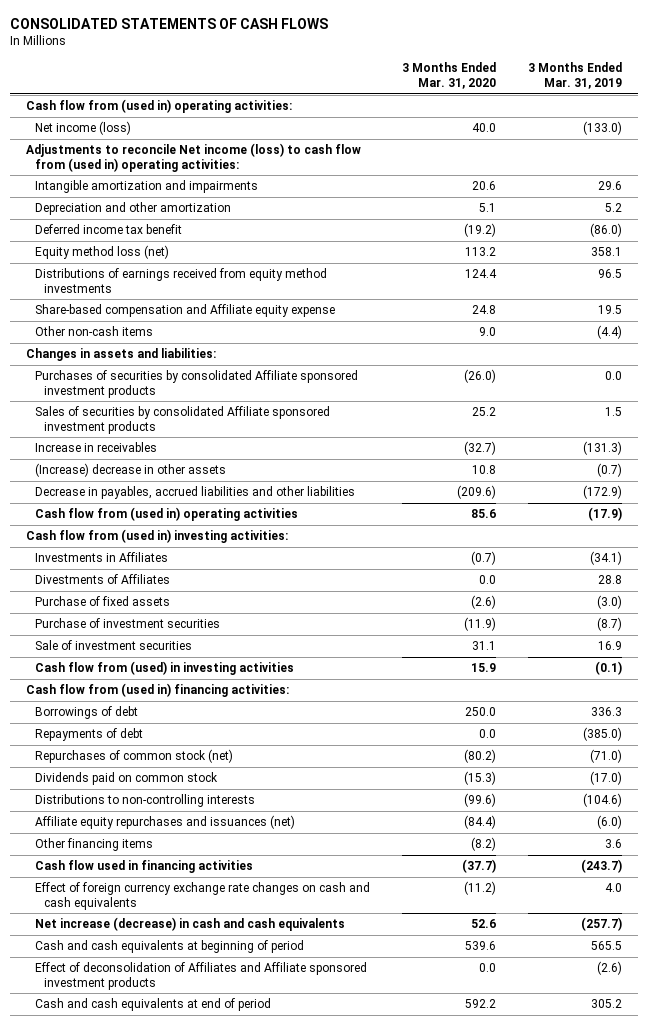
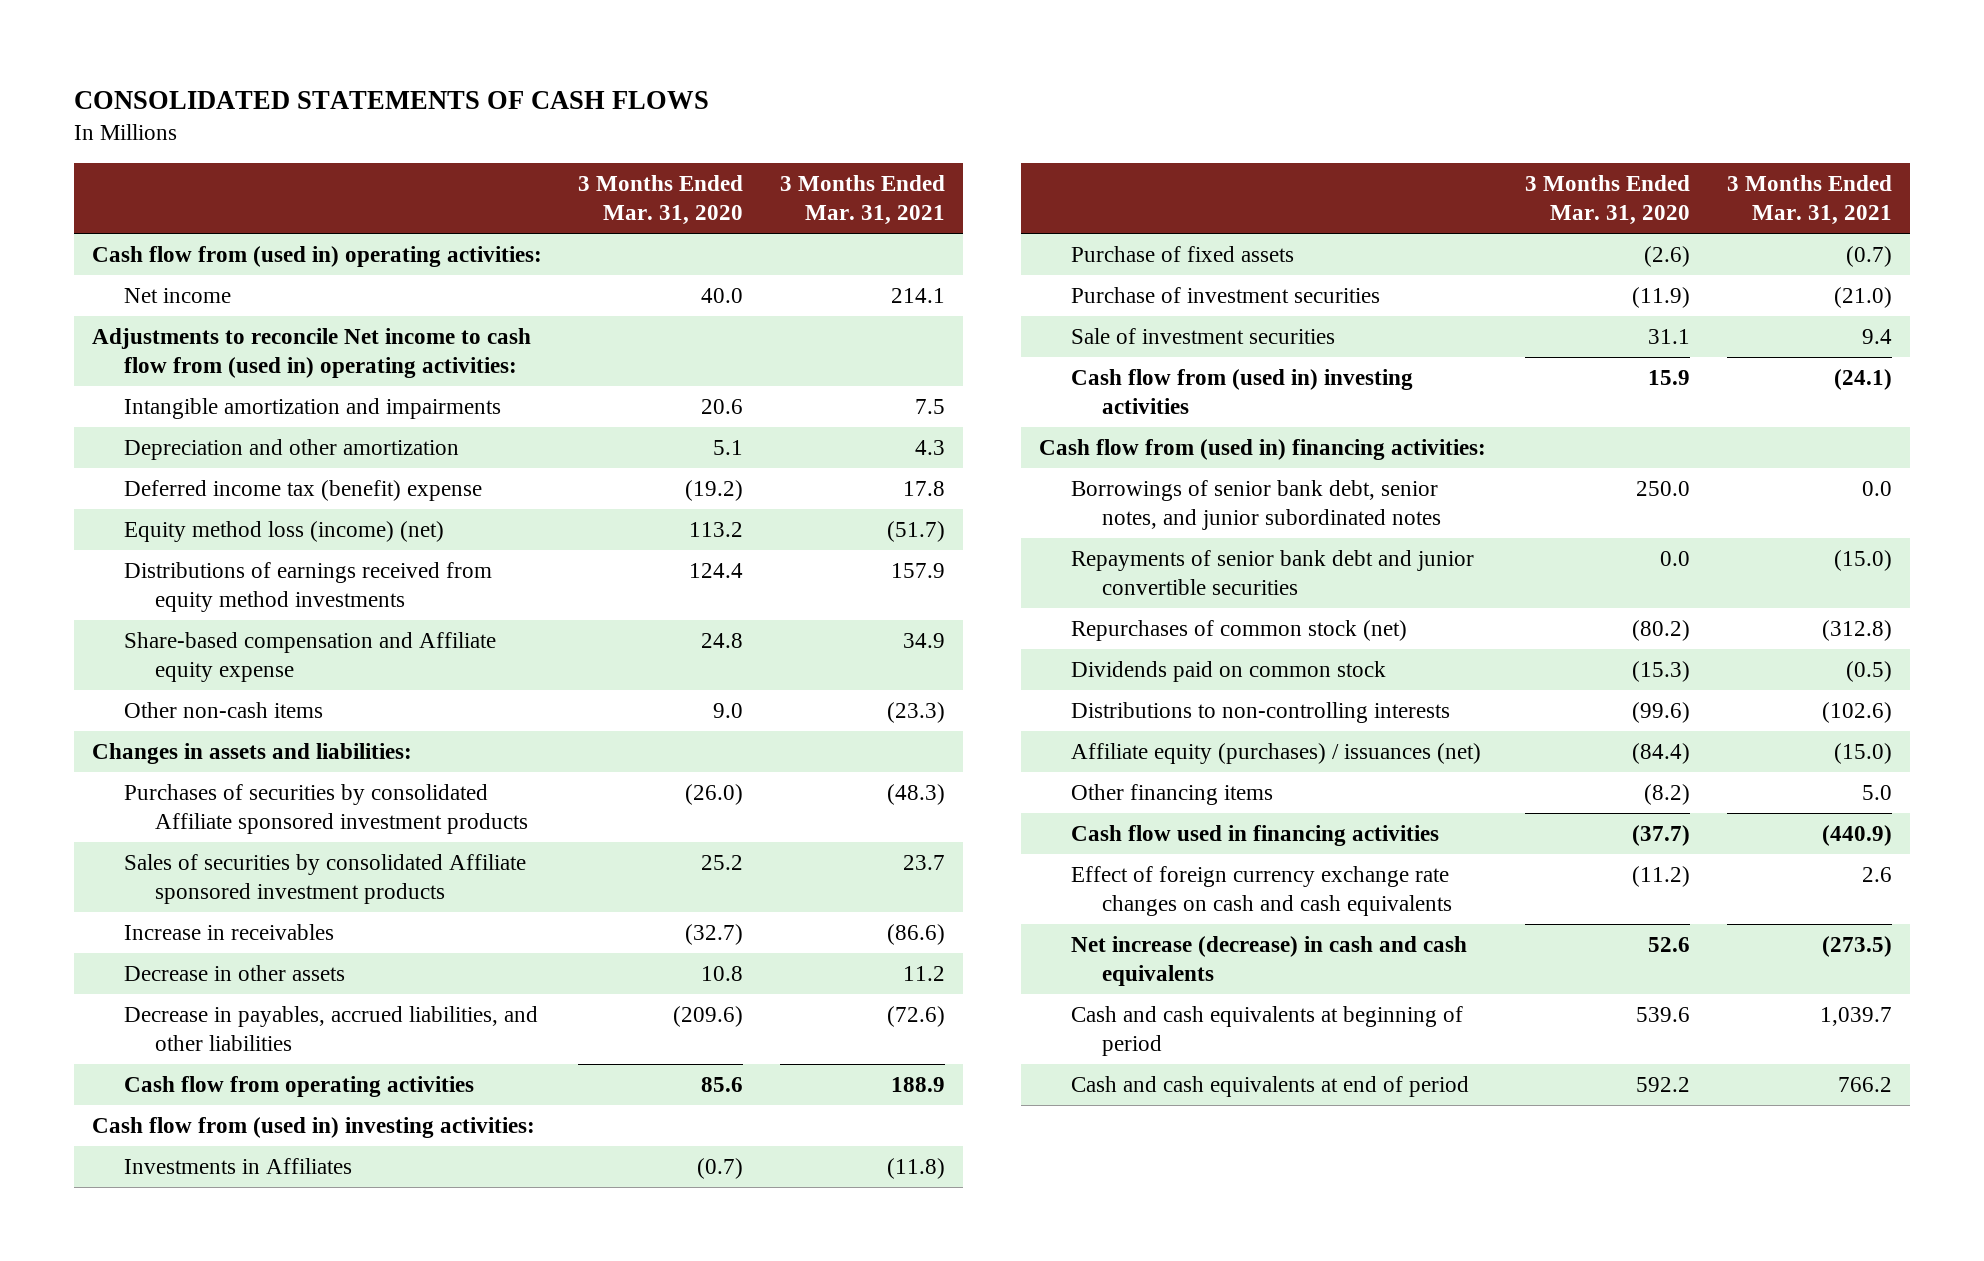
- | 3 Months Ended Mar. 31, 2020 | 3 Months Ended Mar. 31, 2019
+ | 3 Months Ended Mar. 31, 2020 | 3 Months Ended Mar. 31, 2021
- Net income (loss) | 40.0 | (133.0)
- Adjustments to reconcile Net income (loss) to cash flow from (used in) operating activities:
+ Net income | 40.0 | 214.1
+ Adjustments to reconcile Net income to cash flow from (used in) operating activities:
- Deferred income tax benefit | (19.2) | (86.0)
- Equity method loss (net) | 113.2 | 358.1
+ Deferred income tax (benefit) expense | (19.2) | 17.8
+ Equity method loss (income) (net) | 113.2 | (51.7)
- (Increase) decrease in other assets | 10.8 | (0.7)
- Decrease in payables, accrued liabilities and other liabilities | (209.6) | (172.9)
- Cash flow from (used in) operating activities | 85.6 | (17.9)
+ Decrease in other assets | 10.8 | 11.2
+ Decrease in payables, accrued liabilities, and other liabilities | (209.6) | (72.6)
+ Cash flow from operating activities | 85.6 | 188.9
- Divestments of Affiliates | 0.0 | 28.8
- Cash flow from (used) in investing activities | 15.9 | (0.1)
+ Cash flow from (used in) investing activities | 15.9 | (24.1)
- Borrowings of debt | 250.0 | 336.3
- Repayments of debt | 0.0 | (385.0)
+ Borrowings of senior bank debt, senior notes, and junior subordinated notes | 250.0 | 0.0
+ Repayments of senior bank debt and junior convertible securities | 0.0 | (15.0)
- Affiliate equity repurchases and issuances (net) | (84.4) | (6.0)
+ Affiliate equity (purchases) / issuances (net) | (84.4) | (15.0)
- Effect of deconsolidation of Affiliates and Affiliate sponsored investment products | 0.0 | (2.6)

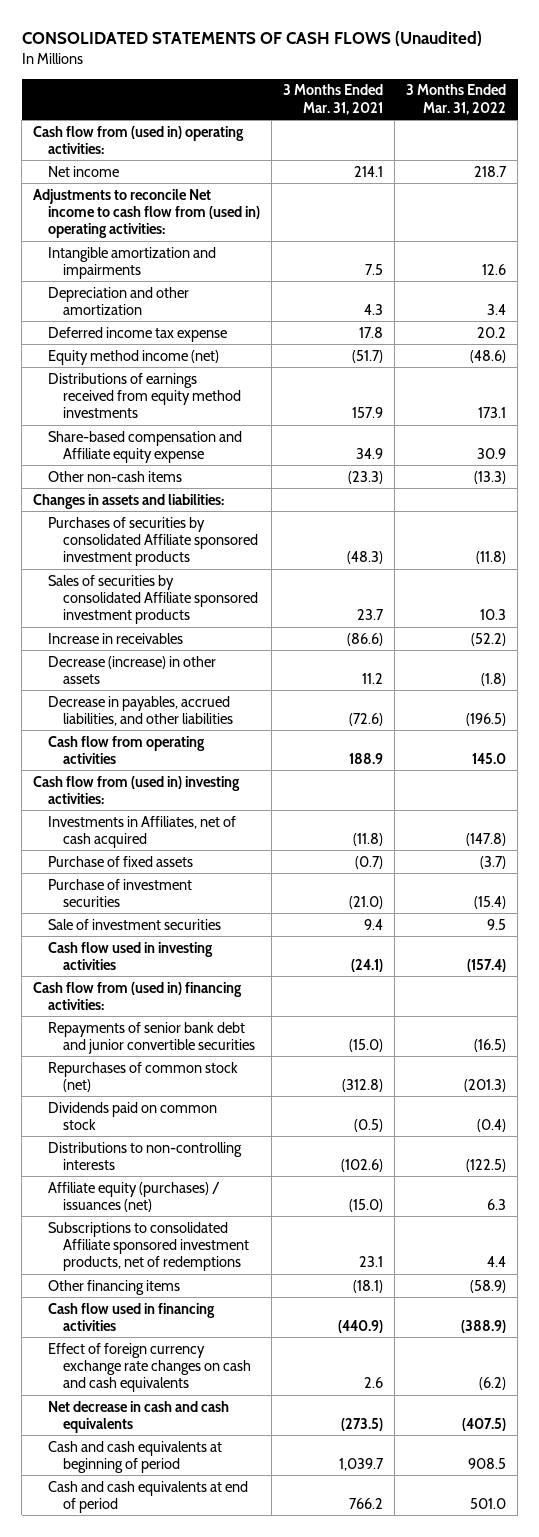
- CONSOLIDATED STATEMENTS OF CASH FLOWS
+ CONSOLIDATED STATEMENTS OF CASH FLOWS (Unaudited)
- | 3 Months Ended Mar. 31, 2020 | 3 Months Ended Mar. 31, 2021
+ | 3 Months Ended Mar. 31, 2021 | 3 Months Ended Mar. 31, 2022
- Deferred income tax (benefit) expense | (19.2) | 17.8
- Equity method loss (income) (net) | 113.2 | (51.7)
+ Deferred income tax expense | 17.8 | 20.2
+ Equity method income (net) | (51.7) | (48.6)
- Decrease in other assets | 10.8 | 11.2
+ Decrease (increase) in other assets | 11.2 | (1.8)
- Investments in Affiliates | (0.7) | (11.8)
+ Investments in Affiliates, net of cash acquired | (11.8) | (147.8)
- Cash flow from (used in) investing activities | 15.9 | (24.1)
+ Cash flow used in investing activities | (24.1) | (157.4)
- Borrowings of senior bank debt, senior notes, and junior subordinated notes | 250.0 | 0.0
- Other financing items | (8.2) | 5.0
+ Subscriptions to consolidated Affiliate sponsored investment products, net of redemptions | 23.1 | 4.4
+ Other financing items | (18.1) | (58.9)
- Net increase (decrease) in cash and cash equivalents | 52.6 | (273.5)
+ Net decrease in cash and cash equivalents | (273.5) | (407.5)

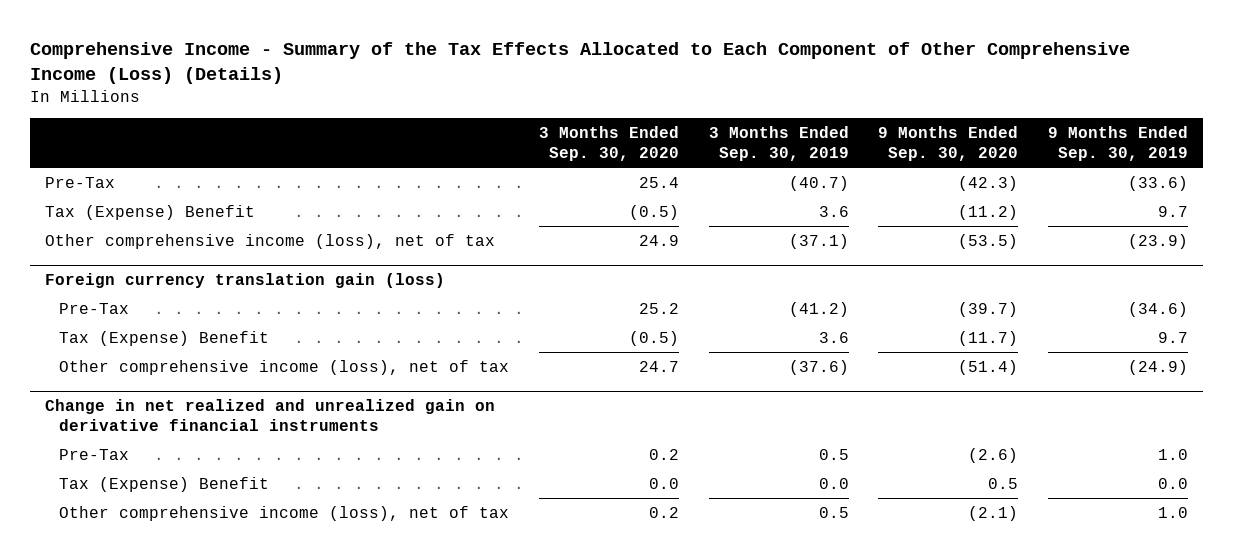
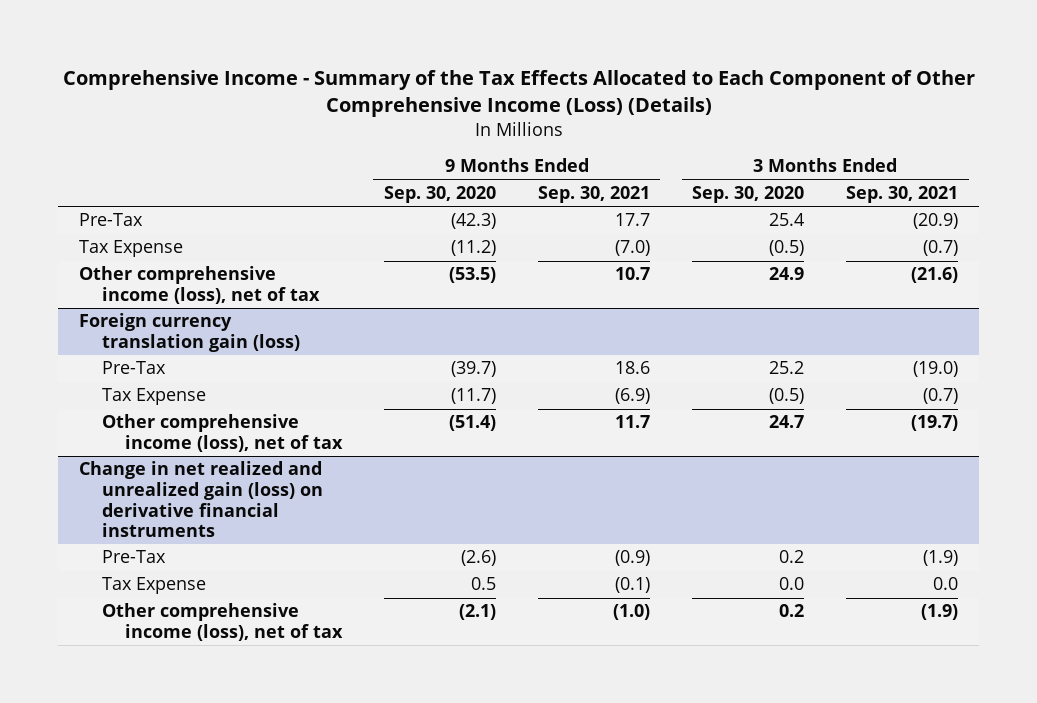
- | 3 Months Ended Sep. 30, 2020 | 3 Months Ended Sep. 30, 2019 | 9 Months Ended Sep. 30, 2020 | 9 Months Ended Sep. 30, 2019
+ | 9 Months Ended Sep. 30, 2020 | 9 Months Ended Sep. 30, 2021 | 3 Months Ended Sep. 30, 2020 | 3 Months Ended Sep. 30, 2021
- Tax (Expense) Benefit | (0.5) | 3.6 | (11.2) | 9.7
+ Tax Expense | (11.2) | (7.0) | (0.5) | (0.7)
@ Foreign currency translation gain (loss)
- Tax (Expense) Benefit | (0.5) | 3.6 | (11.7) | 9.7
+ Tax Expense | (11.7) | (6.9) | (0.5) | (0.7)
- Change in net realized and unrealized gain on derivative financial instruments
+ Change in net realized and unrealized gain (loss) on derivative financial instruments
- Tax (Expense) Benefit | 0.0 | 0.0 | 0.5 | 0.0
+ Tax Expense | 0.5 | (0.1) | 0.0 | 0.0

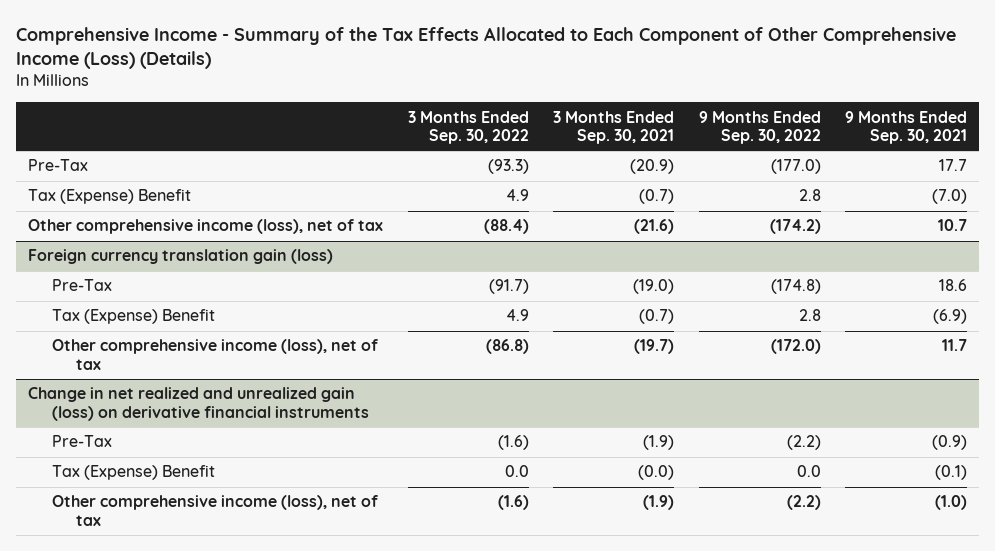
- | 9 Months Ended Sep. 30, 2020 | 9 Months Ended Sep. 30, 2021 | 3 Months Ended Sep. 30, 2020 | 3 Months Ended Sep. 30, 2021
+ | 3 Months Ended Sep. 30, 2022 | 3 Months Ended Sep. 30, 2021 | 9 Months Ended Sep. 30, 2022 | 9 Months Ended Sep. 30, 2021
- Tax Expense | (11.2) | (7.0) | (0.5) | (0.7)
+ Tax (Expense) Benefit | 4.9 | (0.7) | 2.8 | (7.0)
@ Foreign currency translation gain (loss)
- Tax Expense | (11.7) | (6.9) | (0.5) | (0.7)
+ Tax (Expense) Benefit | 4.9 | (0.7) | 2.8 | (6.9)
@ Change in net realized and unrealized gain (loss) on derivative financial instruments
- Tax Expense | 0.5 | (0.1) | 0.0 | 0.0
+ Tax (Expense) Benefit | 0.0 | (0.0) | 0.0 | (0.1)

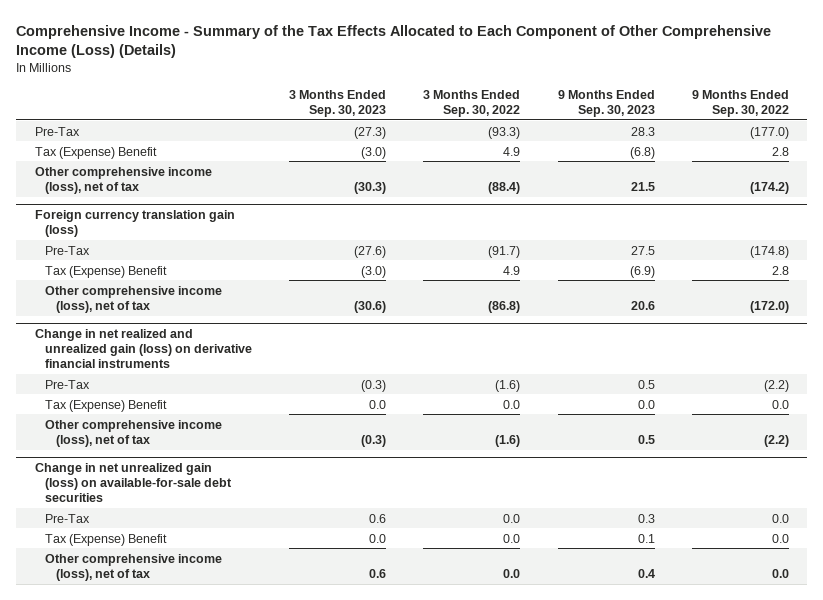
- | 3 Months Ended Sep. 30, 2022 | 3 Months Ended Sep. 30, 2021 | 9 Months Ended Sep. 30, 2022 | 9 Months Ended Sep. 30, 2021
+ | 3 Months Ended Sep. 30, 2023 | 3 Months Ended Sep. 30, 2022 | 9 Months Ended Sep. 30, 2023 | 9 Months Ended Sep. 30, 2022
+ Change in net unrealized gain (loss) on available-for-sale debt securities
+ Pre-Tax | 0.6 | 0.0 | 0.3 | 0.0
+ Tax (Expense) Benefit | 0.0 | 0.0 | 0.1 | 0.0
+ Other comprehensive income (loss), net of tax | 0.6 | 0.0 | 0.4 | 0.0

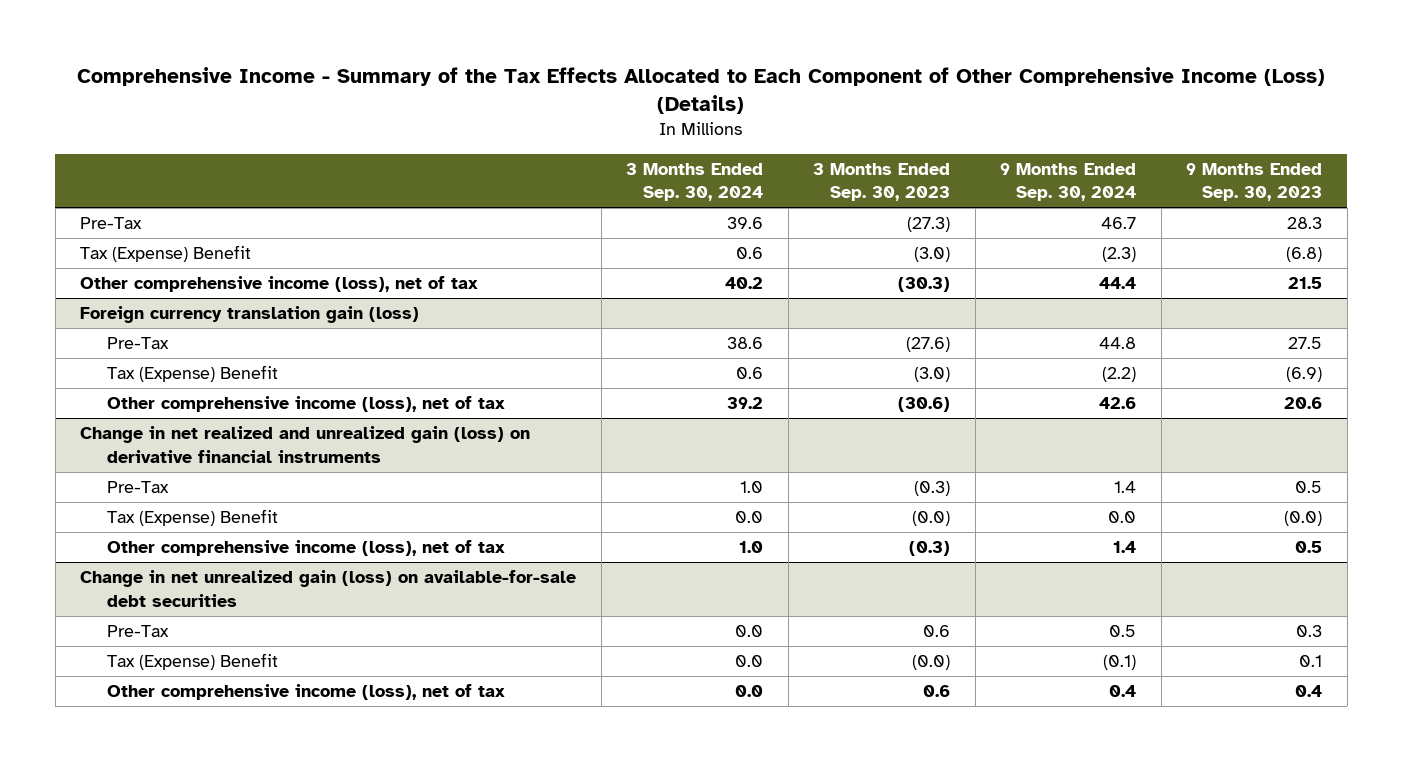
- | 3 Months Ended Sep. 30, 2023 | 3 Months Ended Sep. 30, 2022 | 9 Months Ended Sep. 30, 2023 | 9 Months Ended Sep. 30, 2022
+ | 3 Months Ended Sep. 30, 2024 | 3 Months Ended Sep. 30, 2023 | 9 Months Ended Sep. 30, 2024 | 9 Months Ended Sep. 30, 2023
@ Change in net realized and unrealized gain (loss) on derivative financial instruments
- Tax (Expense) Benefit | 0.0 | 0.0 | 0.0 | 0.0
+ Tax (Expense) Benefit | 0.0 | (0.0) | 0.0 | (0.0)
@ Change in net unrealized gain (loss) on available-for-sale debt securities
- Tax (Expense) Benefit | 0.0 | 0.0 | 0.1 | 0.0
+ Tax (Expense) Benefit | 0.0 | (0.0) | (0.1) | 0.1

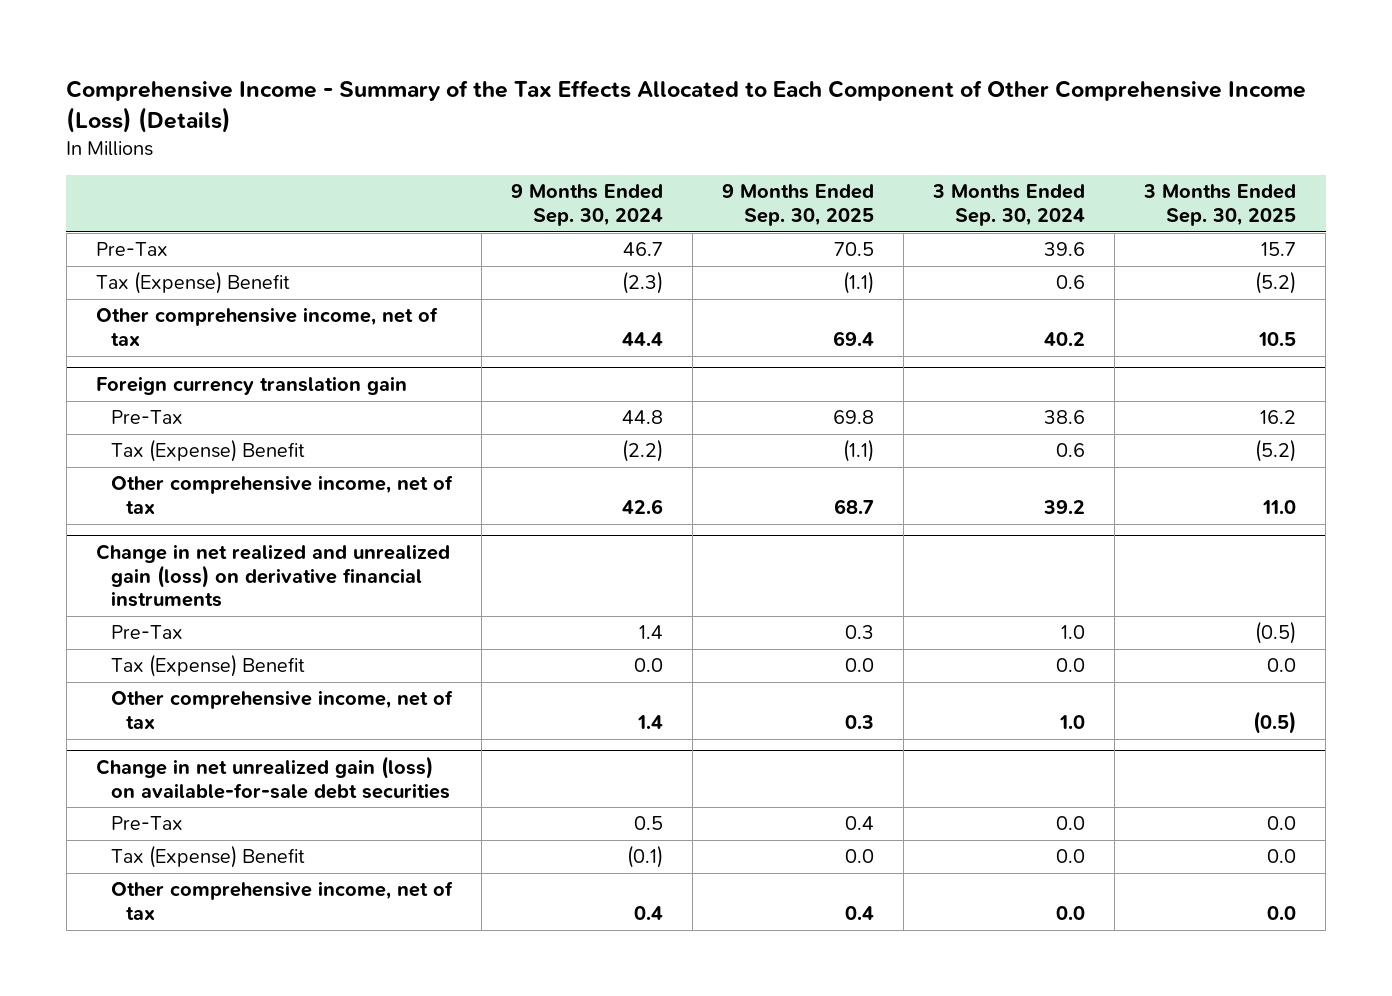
- | 3 Months Ended Sep. 30, 2024 | 3 Months Ended Sep. 30, 2023 | 9 Months Ended Sep. 30, 2024 | 9 Months Ended Sep. 30, 2023
+ | 9 Months Ended Sep. 30, 2024 | 9 Months Ended Sep. 30, 2025 | 3 Months Ended Sep. 30, 2024 | 3 Months Ended Sep. 30, 2025
- Other comprehensive income (loss), net of tax | 40.2 | (30.3) | 44.4 | 21.5
- Foreign currency translation gain (loss)
+ Other comprehensive income, net of tax | 44.4 | 69.4 | 40.2 | 10.5
+ Foreign currency translation gain
- Other comprehensive income (loss), net of tax | 39.2 | (30.6) | 42.6 | 20.6
+ Other comprehensive income, net of tax | 42.6 | 68.7 | 39.2 | 11.0
@ Change in net realized and unrealized gain (loss) on derivative financial instruments
- Other comprehensive income (loss), net of tax | 1.0 | (0.3) | 1.4 | 0.5
+ Other comprehensive income, net of tax | 1.4 | 0.3 | 1.0 | (0.5)
@ Change in net unrealized gain (loss) on available-for-sale debt securities
- Other comprehensive income (loss), net of tax | 0.0 | 0.6 | 0.4 | 0.4
+ Other comprehensive income, net of tax | 0.4 | 0.4 | 0.0 | 0.0

